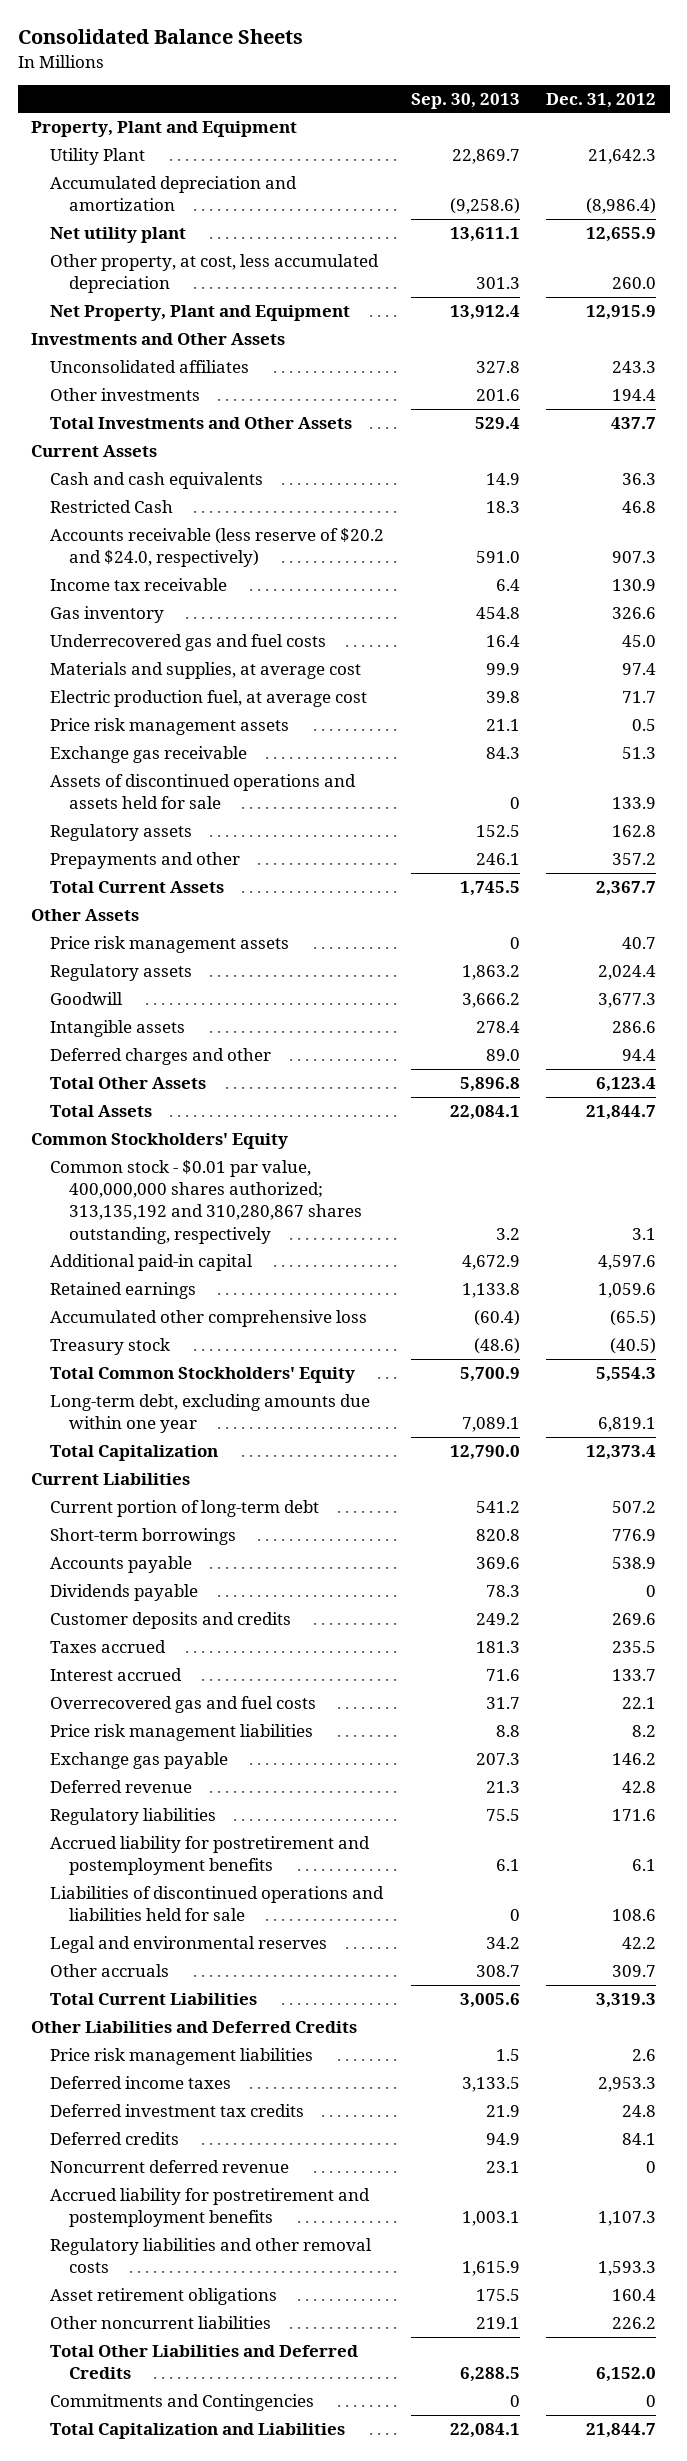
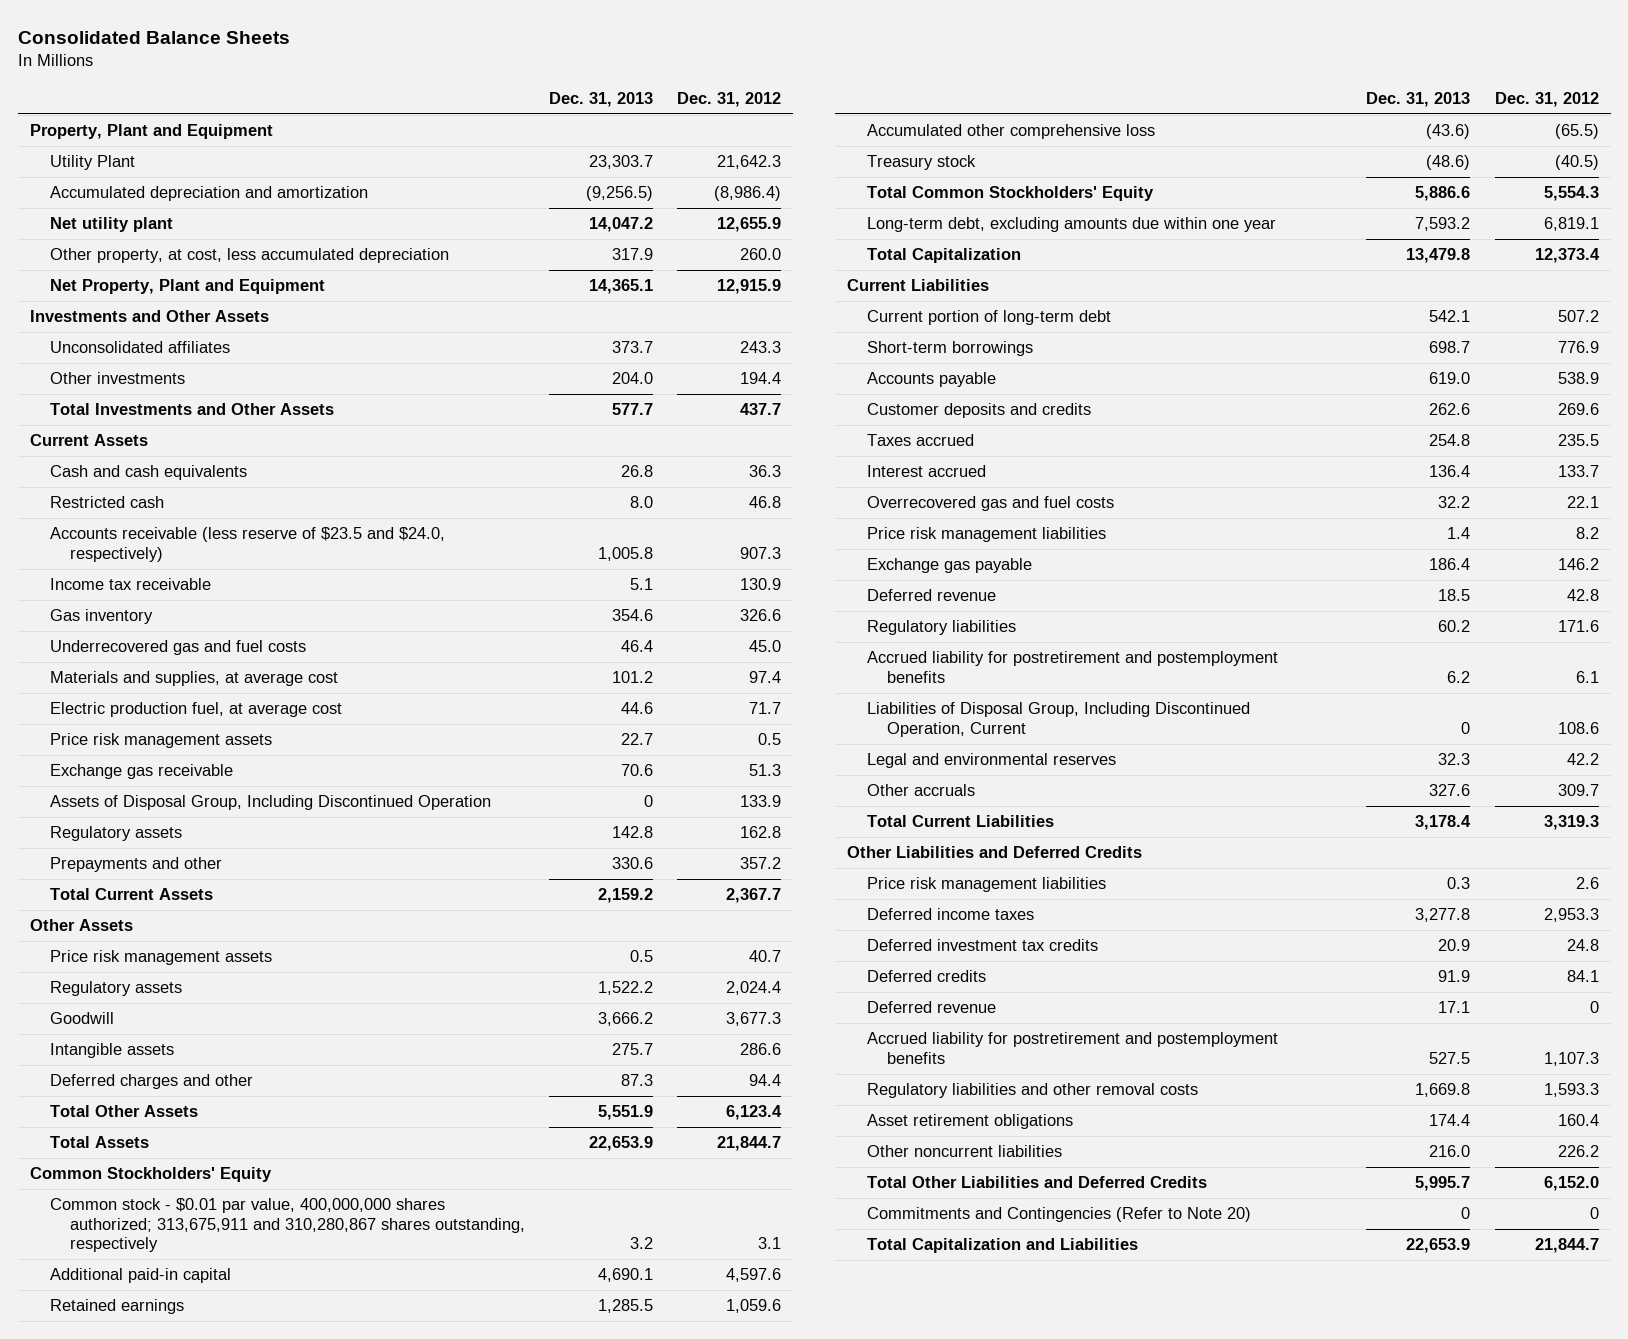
- | Sep. 30, 2013 | Dec. 31, 2012
+ | Dec. 31, 2013 | Dec. 31, 2012
- Restricted Cash | 18.3 | 46.8
- Accounts receivable (less reserve of $20.2 and $24.0, respectively) | 591.0 | 907.3
+ Restricted cash | 8.0 | 46.8
+ Accounts receivable (less reserve of $23.5 and $24.0, respectively) | 1,005.8 | 907.3
- Assets of discontinued operations and assets held for sale | 0 | 133.9
+ Assets of Disposal Group, Including Discontinued Operation | 0 | 133.9
- Common stock - $0.01 par value, 400,000,000 shares authorized; 313,135,192 and 310,280,867 shares outstanding, respectively | 3.2 | 3.1
+ Common stock - $0.01 par value, 400,000,000 shares authorized; 313,675,911 and 310,280,867 shares outstanding, respectively | 3.2 | 3.1
- Dividends payable | 78.3 | 0
- Liabilities of discontinued operations and liabilities held for sale | 0 | 108.6
+ Liabilities of Disposal Group, Including Discontinued Operation, Current | 0 | 108.6
- Noncurrent deferred revenue | 23.1 | 0
+ Deferred revenue | 17.1 | 0
- Commitments and Contingencies | 0 | 0
+ Commitments and Contingencies (Refer to Note 20) | 0 | 0

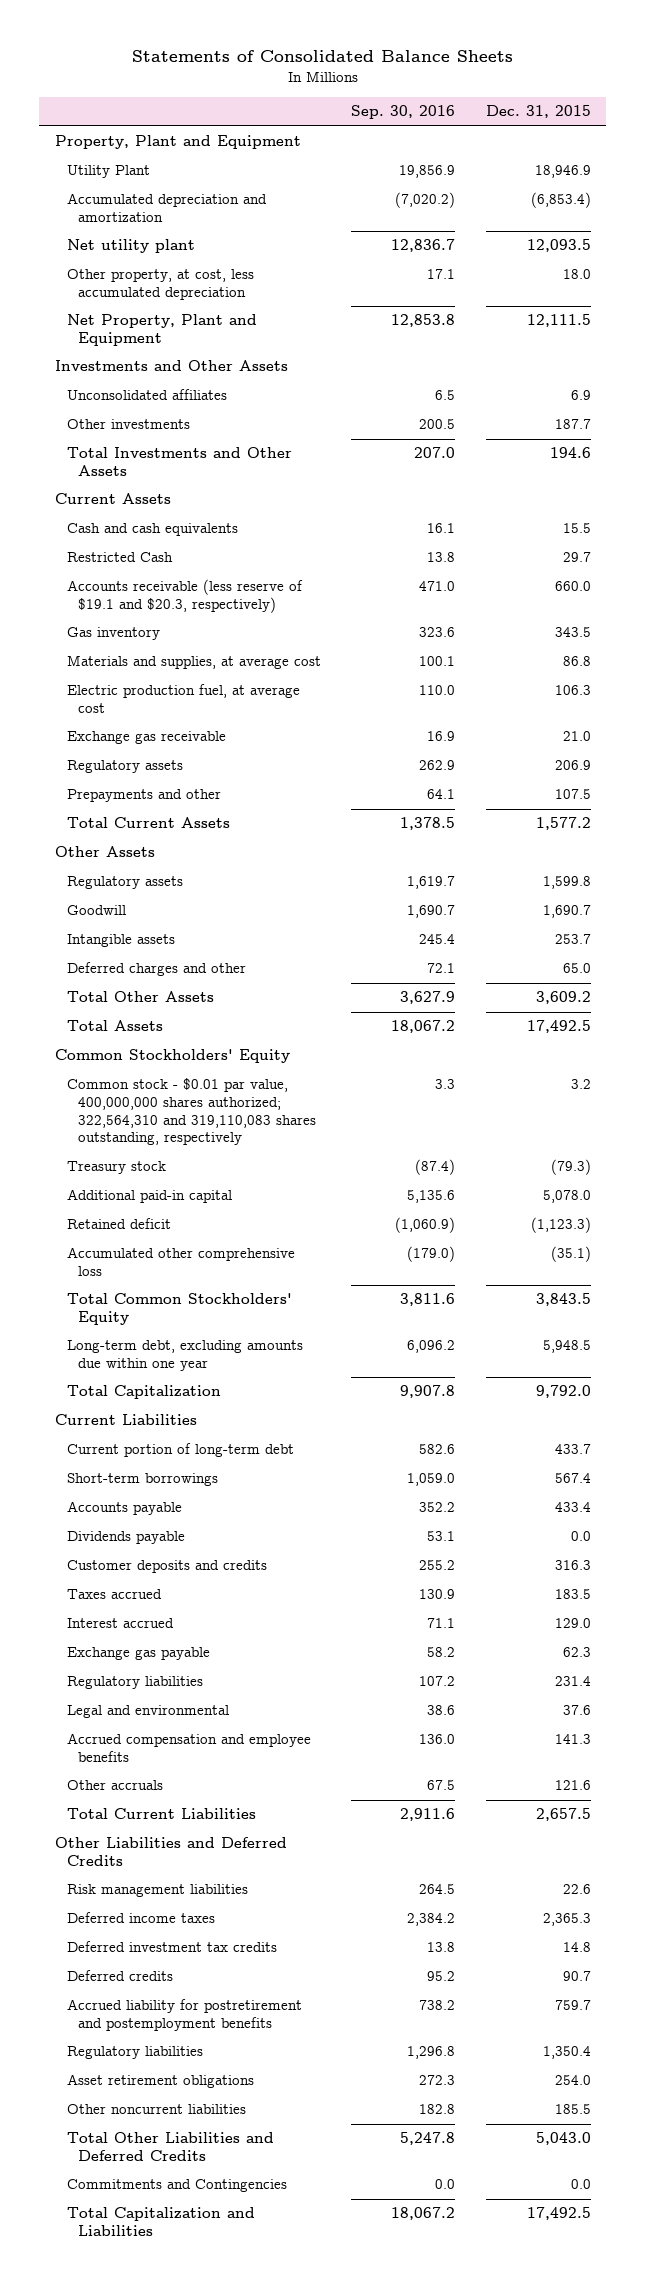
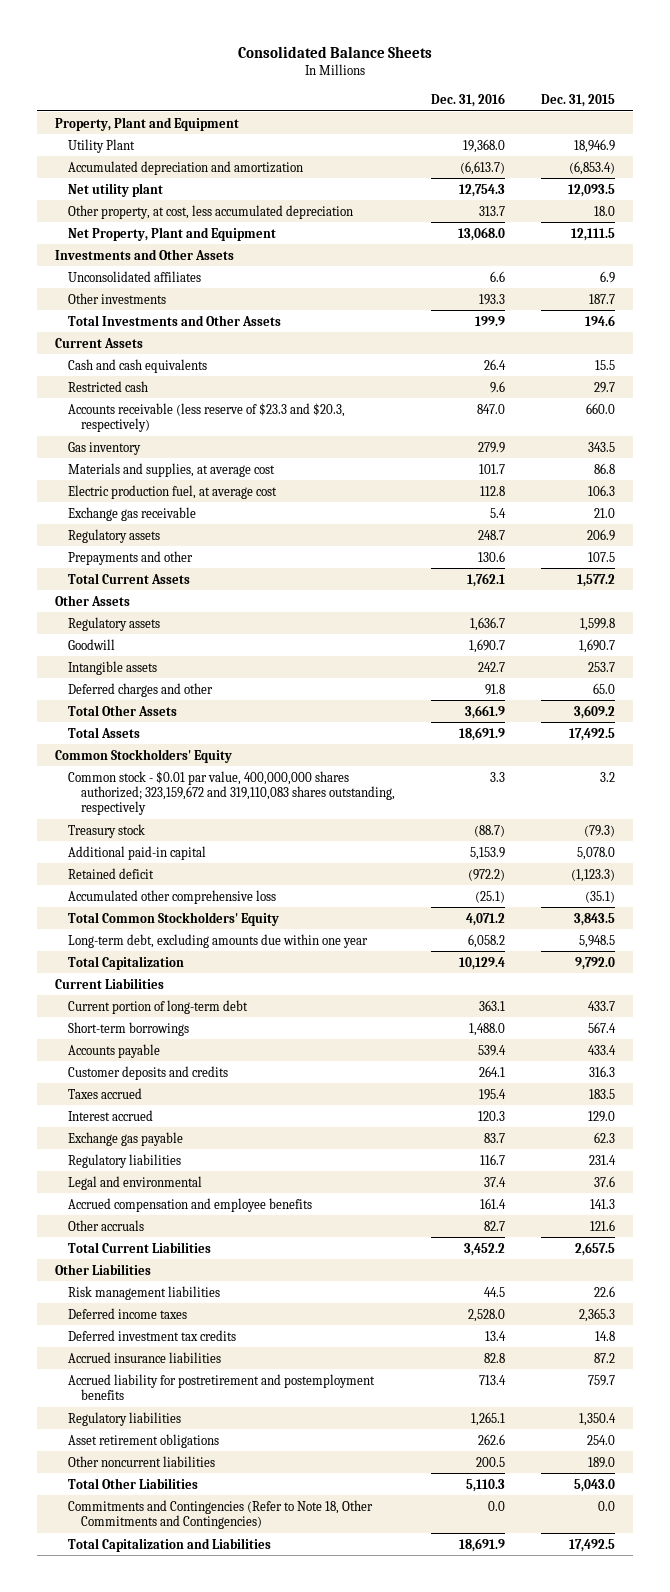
- Statements of Consolidated Balance Sheets
+ Consolidated Balance Sheets
- | Sep. 30, 2016 | Dec. 31, 2015
+ | Dec. 31, 2016 | Dec. 31, 2015
- Restricted Cash | 13.8 | 29.7
- Accounts receivable (less reserve of $19.1 and $20.3, respectively) | 471.0 | 660.0
+ Restricted cash | 9.6 | 29.7
+ Accounts receivable (less reserve of $23.3 and $20.3, respectively) | 847.0 | 660.0
- Common stock - $0.01 par value, 400,000,000 shares authorized; 322,564,310 and 319,110,083 shares outstanding, respectively | 3.3 | 3.2
+ Common stock - $0.01 par value, 400,000,000 shares authorized; 323,159,672 and 319,110,083 shares outstanding, respectively | 3.3 | 3.2
- Dividends payable | 53.1 | 0.0
- Other Liabilities and Deferred Credits
+ Other Liabilities
- Deferred credits | 95.2 | 90.7
+ Accrued insurance liabilities | 82.8 | 87.2
- Other noncurrent liabilities | 182.8 | 185.5
- Total Other Liabilities and Deferred Credits | 5,247.8 | 5,043.0
- Commitments and Contingencies | 0.0 | 0.0
+ Other noncurrent liabilities | 200.5 | 189.0
+ Total Other Liabilities | 5,110.3 | 5,043.0
+ Commitments and Contingencies (Refer to Note 18, Other Commitments and Contingencies) | 0.0 | 0.0

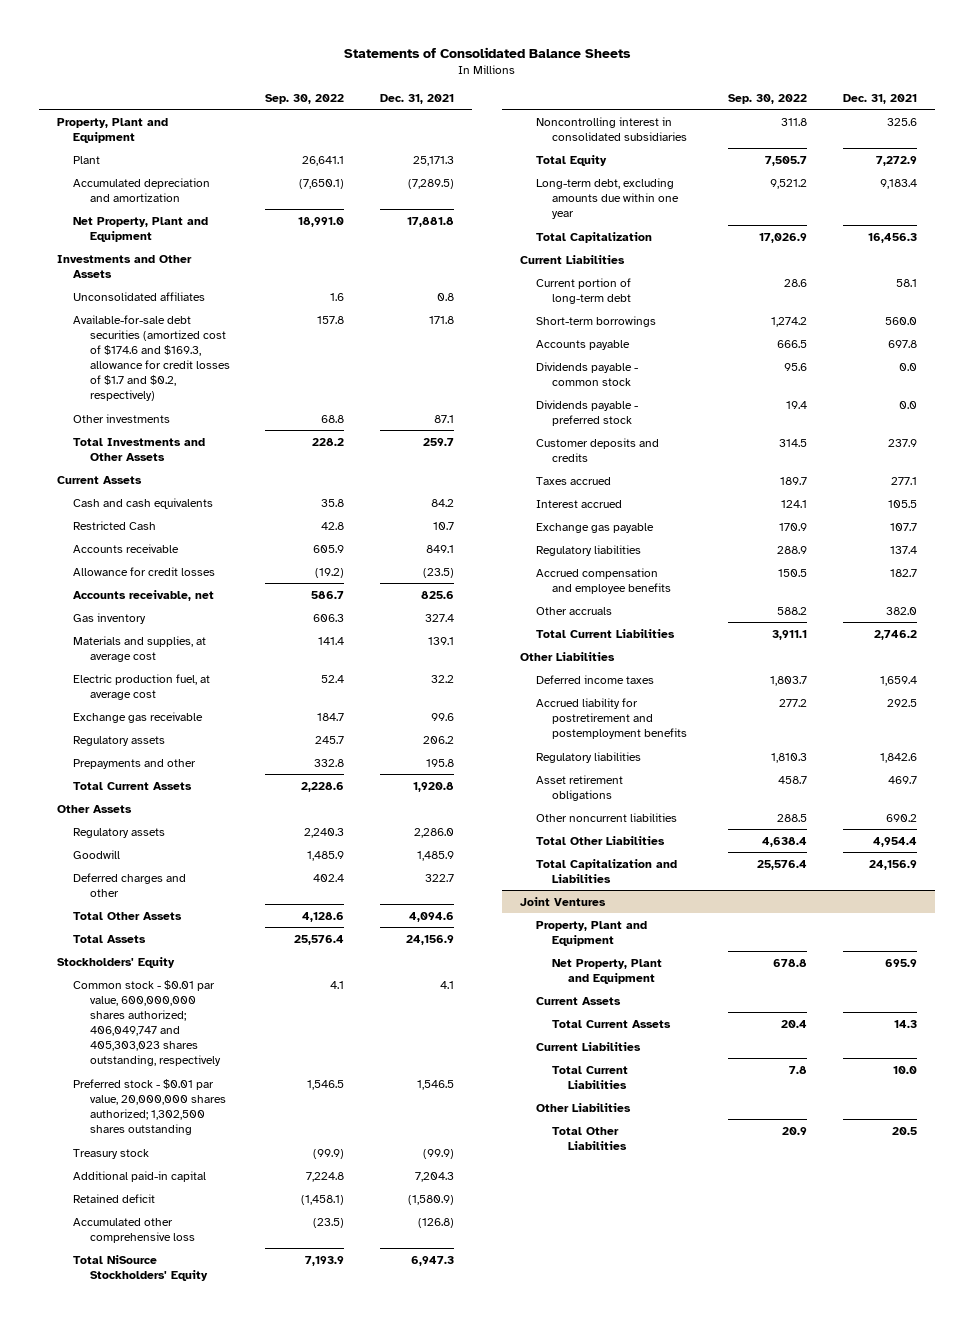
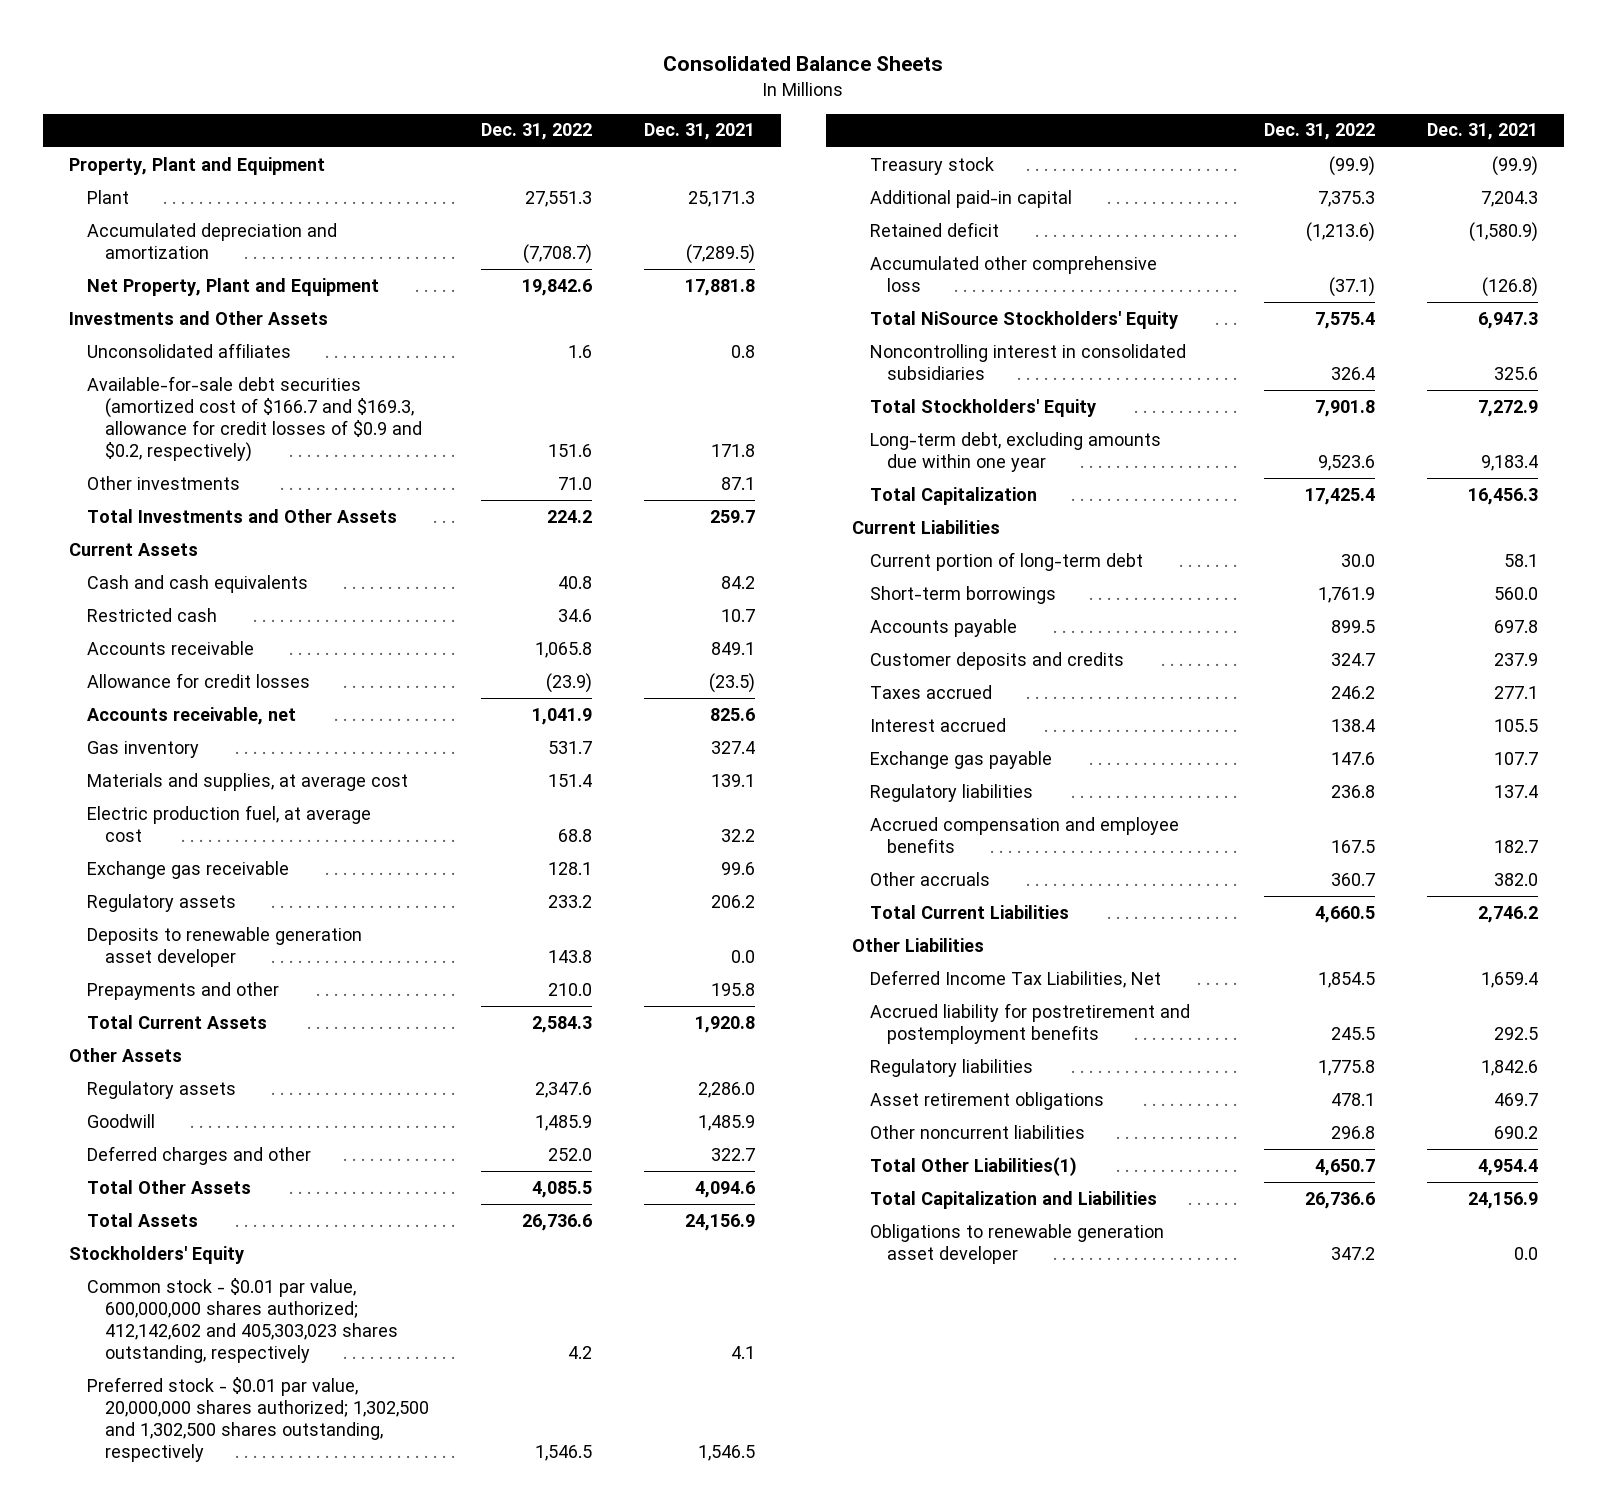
- Statements of Consolidated Balance Sheets
+ Consolidated Balance Sheets
- | Sep. 30, 2022 | Dec. 31, 2021
+ | Dec. 31, 2022 | Dec. 31, 2021
- Available-for-sale debt securities (amortized cost of $174.6 and $169.3, allowance for credit losses of $1.7 and $0.2, respectively) | 157.8 | 171.8
+ Available-for-sale debt securities (amortized cost of $166.7 and $169.3, allowance for credit losses of $0.9 and $0.2, respectively) | 151.6 | 171.8
- Restricted Cash | 42.8 | 10.7
+ Restricted cash | 34.6 | 10.7
+ Deposits to renewable generation asset developer | 143.8 | 0.0
- Common stock - $0.01 par value, 600,000,000 shares authorized; 406,049,747 and 405,303,023 shares outstanding, respectively | 4.1 | 4.1
- Preferred stock - $0.01 par value, 20,000,000 shares authorized; 1,302,500 shares outstanding | 1,546.5 | 1,546.5
+ Common stock - $0.01 par value, 600,000,000 shares authorized; 412,142,602 and 405,303,023 shares outstanding, respectively | 4.2 | 4.1
+ Preferred stock - $0.01 par value, 20,000,000 shares authorized; 1,302,500 and 1,302,500 shares outstanding, respectively | 1,546.5 | 1,546.5
- Total Equity | 7,505.7 | 7,272.9
+ Total Stockholders' Equity | 7,901.8 | 7,272.9
- Dividends payable - common stock | 95.6 | 0.0
- Dividends payable - preferred stock | 19.4 | 0.0
- Deferred income taxes | 1,803.7 | 1,659.4
+ Deferred Income Tax Liabilities, Net | 1,854.5 | 1,659.4
- Total Other Liabilities | 4,638.4 | 4,954.4
+ Total Other Liabilities(1) | 4,650.7 | 4,954.4
- Joint Ventures
- Property, Plant and Equipment
- Net Property, Plant and Equipment | 678.8 | 695.9
- Current Assets
- Total Current Assets | 20.4 | 14.3
- Current Liabilities
- Total Current Liabilities | 7.8 | 10.0
- Other Liabilities
- Total Other Liabilities | 20.9 | 20.5
+ Obligations to renewable generation asset developer | 347.2 | 0.0

